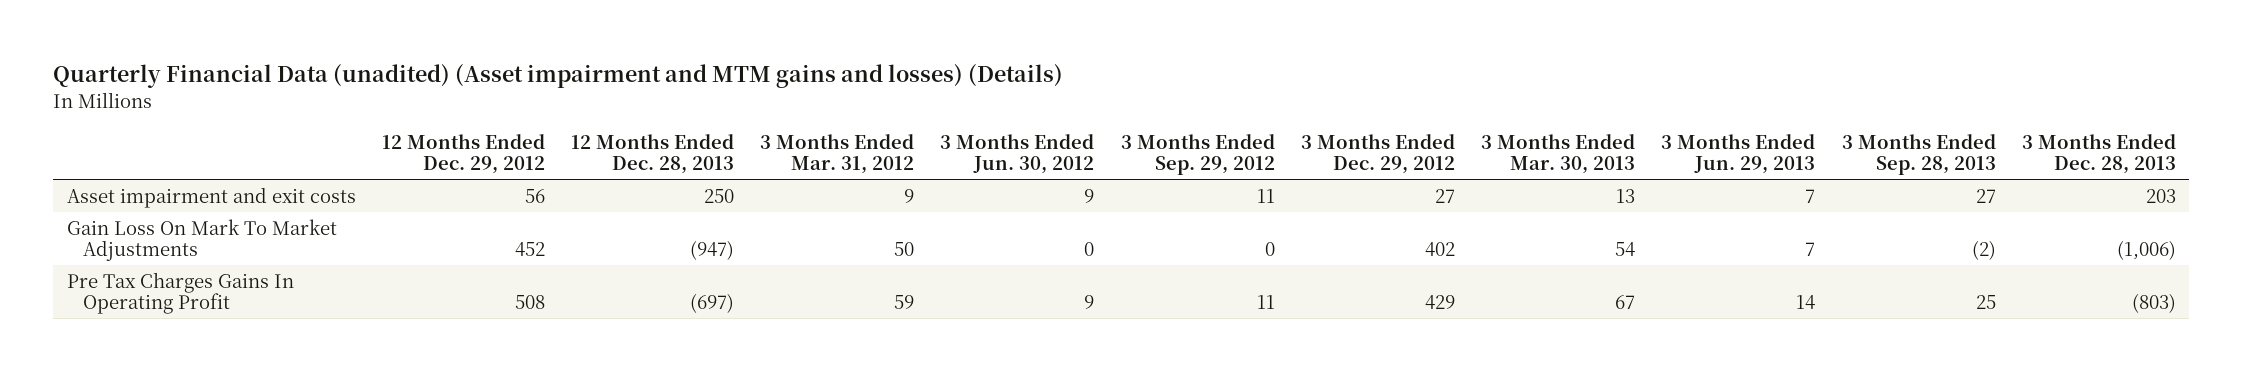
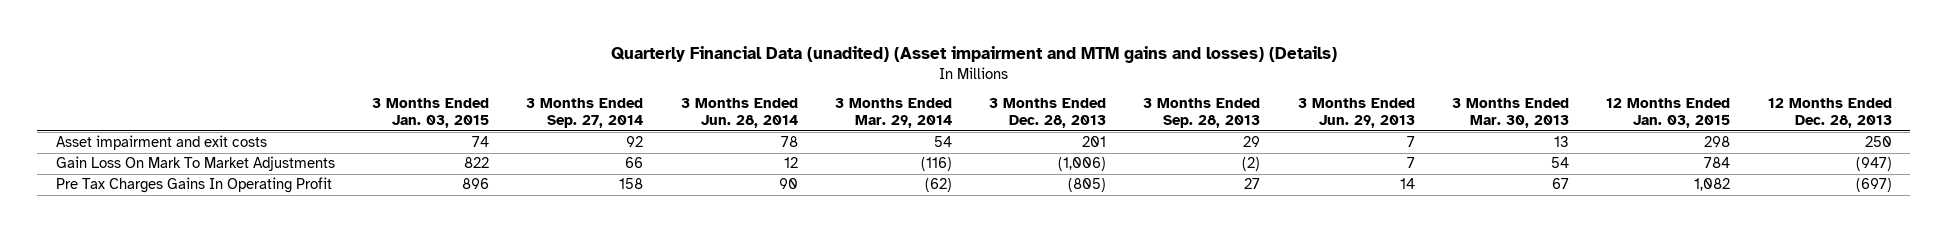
- | 12 Months Ended Dec. 29, 2012 | 12 Months Ended Dec. 28, 2013 | 3 Months Ended Mar. 31, 2012 | 3 Months Ended Jun. 30, 2012 | 3 Months Ended Sep. 29, 2012 | 3 Months Ended Dec. 29, 2012 | 3 Months Ended Mar. 30, 2013 | 3 Months Ended Jun. 29, 2013 | 3 Months Ended Sep. 28, 2013 | 3 Months Ended Dec. 28, 2013
+ | 3 Months Ended Jan. 03, 2015 | 3 Months Ended Sep. 27, 2014 | 3 Months Ended Jun. 28, 2014 | 3 Months Ended Mar. 29, 2014 | 3 Months Ended Dec. 28, 2013 | 3 Months Ended Sep. 28, 2013 | 3 Months Ended Jun. 29, 2013 | 3 Months Ended Mar. 30, 2013 | 12 Months Ended Jan. 03, 2015 | 12 Months Ended Dec. 28, 2013
- Asset impairment and exit costs | 56 | 250 | 9 | 9 | 11 | 27 | 13 | 7 | 27 | 203
+ Asset impairment and exit costs | 74 | 92 | 78 | 54 | 201 | 29 | 7 | 13 | 298 | 250
- Pre Tax Charges Gains In Operating Profit | 508 | (697) | 59 | 9 | 11 | 429 | 67 | 14 | 25 | (803)
+ Pre Tax Charges Gains In Operating Profit | 896 | 158 | 90 | (62) | (805) | 27 | 14 | 67 | 1,082 | (697)

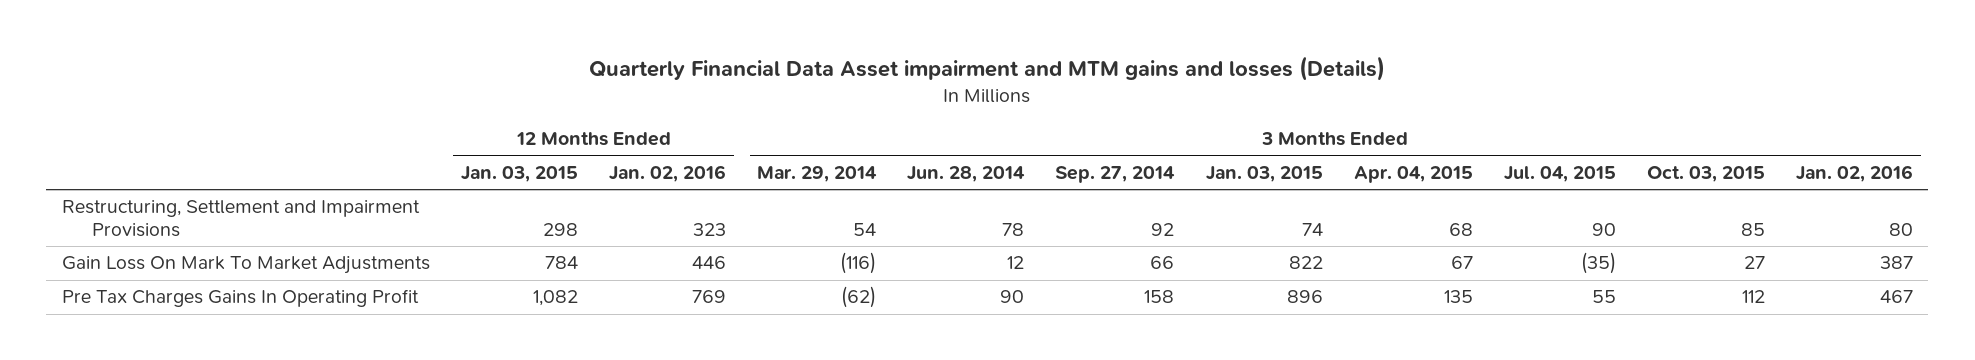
- Quarterly Financial Data (unadited) (Asset impairment and MTM gains and losses) (Details)
+ Quarterly Financial Data Asset impairment and MTM gains and losses (Details)
- | 3 Months Ended Jan. 03, 2015 | 3 Months Ended Sep. 27, 2014 | 3 Months Ended Jun. 28, 2014 | 3 Months Ended Mar. 29, 2014 | 3 Months Ended Dec. 28, 2013 | 3 Months Ended Sep. 28, 2013 | 3 Months Ended Jun. 29, 2013 | 3 Months Ended Mar. 30, 2013 | 12 Months Ended Jan. 03, 2015 | 12 Months Ended Dec. 28, 2013
+ | 12 Months Ended Jan. 03, 2015 | 12 Months Ended Jan. 02, 2016 | 3 Months Ended Mar. 29, 2014 | 3 Months Ended Jun. 28, 2014 | 3 Months Ended Sep. 27, 2014 | 3 Months Ended Jan. 03, 2015 | 3 Months Ended Apr. 04, 2015 | 3 Months Ended Jul. 04, 2015 | 3 Months Ended Oct. 03, 2015 | 3 Months Ended Jan. 02, 2016
- Asset impairment and exit costs | 74 | 92 | 78 | 54 | 201 | 29 | 7 | 13 | 298 | 250
+ Restructuring, Settlement and Impairment Provisions | 298 | 323 | 54 | 78 | 92 | 74 | 68 | 90 | 85 | 80

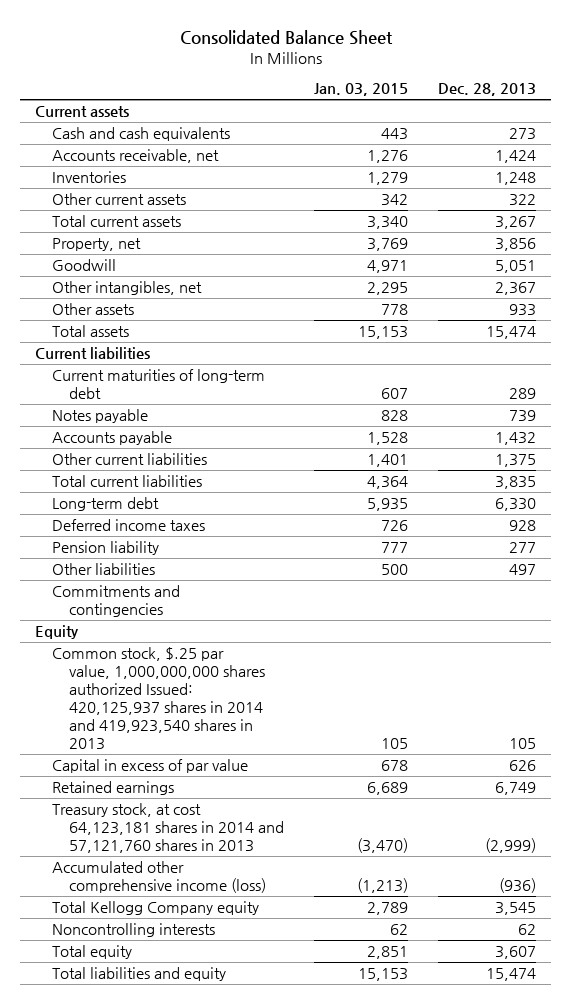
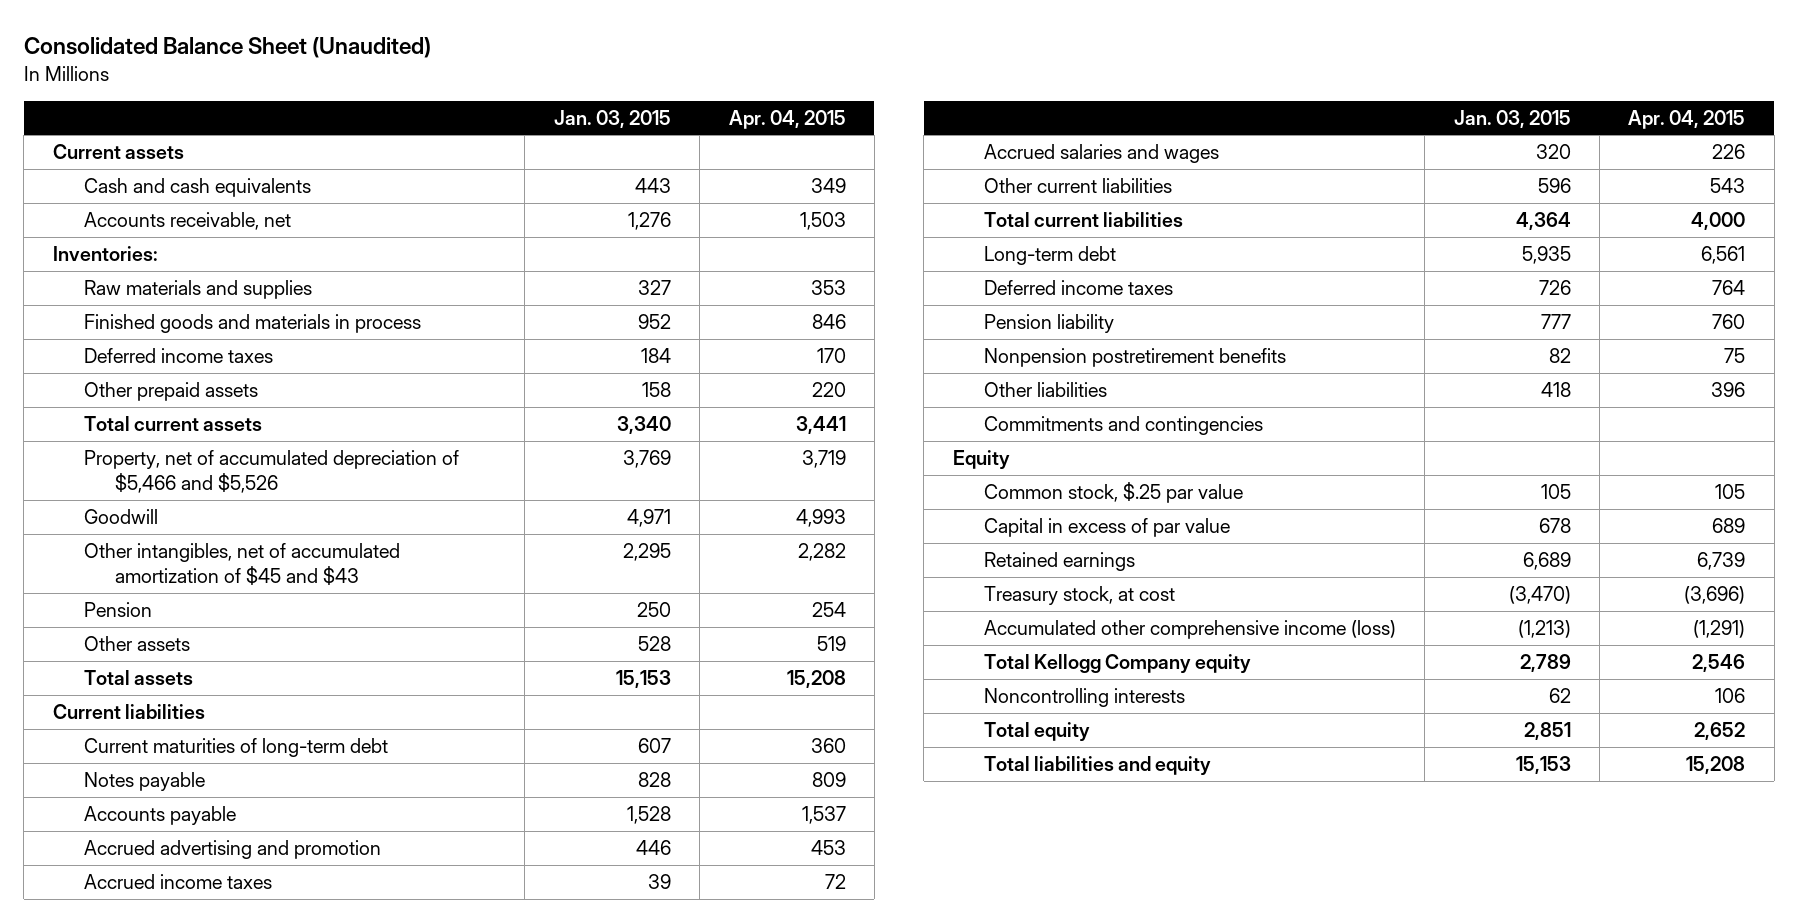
- Consolidated Balance Sheet
+ Consolidated Balance Sheet (Unaudited)
- | Jan. 03, 2015 | Dec. 28, 2013
+ | Jan. 03, 2015 | Apr. 04, 2015
- Inventories | 1,279 | 1,248
- Other current assets | 342 | 322
+ Inventories:
+ Raw materials and supplies | 327 | 353
+ Finished goods and materials in process | 952 | 846
+ Deferred income taxes | 184 | 170
+ Other prepaid assets | 158 | 220
- Property, net | 3,769 | 3,856
+ Property, net of accumulated depreciation of $5,466 and $5,526 | 3,769 | 3,719
- Other intangibles, net | 2,295 | 2,367
- Other assets | 778 | 933
+ Other intangibles, net of accumulated amortization of $45 and $43 | 2,295 | 2,282
+ Pension | 250 | 254
+ Other assets | 528 | 519
- Other current liabilities | 1,401 | 1,375
+ Accrued advertising and promotion | 446 | 453
+ Accrued income taxes | 39 | 72
+ Accrued salaries and wages | 320 | 226
+ Other current liabilities | 596 | 543
- Other liabilities | 500 | 497
+ Nonpension postretirement benefits | 82 | 75
+ Other liabilities | 418 | 396
- Common stock, $.25 par value, 1,000,000,000 shares authorized Issued: 420,125,937 shares in 2014 and 419,923,540 shares in 2013 | 105 | 105
+ Common stock, $.25 par value | 105 | 105
- Treasury stock, at cost 64,123,181 shares in 2014 and 57,121,760 shares in 2013 | (3,470) | (2,999)
+ Treasury stock, at cost | (3,470) | (3,696)

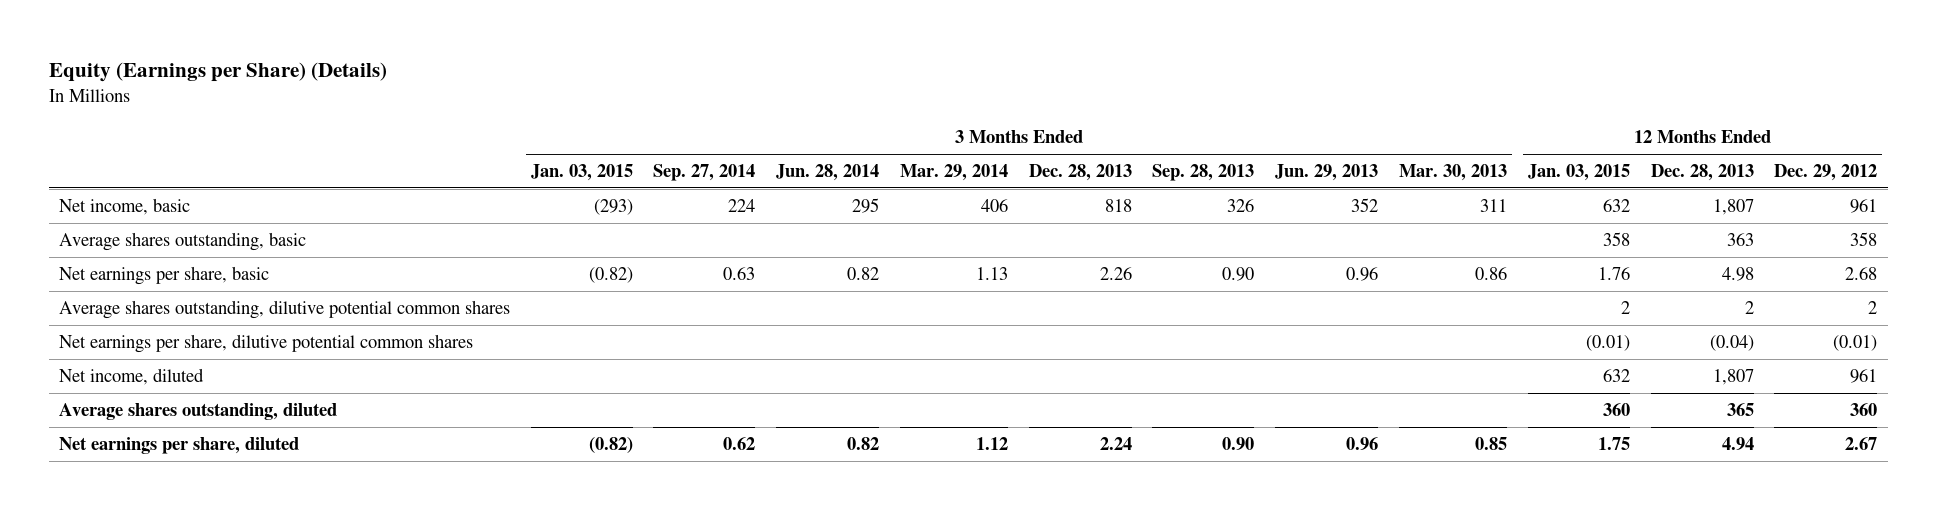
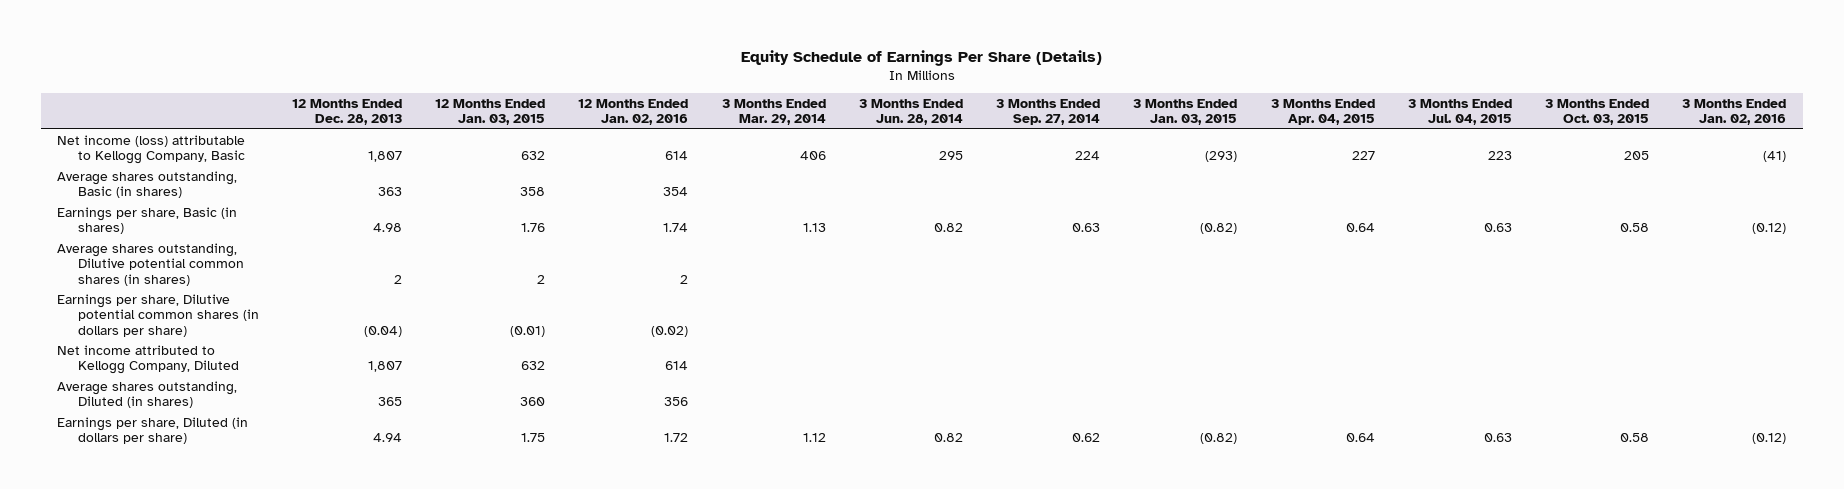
- Equity (Earnings per Share) (Details)
+ Equity Schedule of Earnings Per Share (Details)
- | 3 Months Ended Jan. 03, 2015 | 3 Months Ended Sep. 27, 2014 | 3 Months Ended Jun. 28, 2014 | 3 Months Ended Mar. 29, 2014 | 3 Months Ended Dec. 28, 2013 | 3 Months Ended Sep. 28, 2013 | 3 Months Ended Jun. 29, 2013 | 3 Months Ended Mar. 30, 2013 | 12 Months Ended Jan. 03, 2015 | 12 Months Ended Dec. 28, 2013 | 12 Months Ended Dec. 29, 2012
+ | 12 Months Ended Dec. 28, 2013 | 12 Months Ended Jan. 03, 2015 | 12 Months Ended Jan. 02, 2016 | 3 Months Ended Mar. 29, 2014 | 3 Months Ended Jun. 28, 2014 | 3 Months Ended Sep. 27, 2014 | 3 Months Ended Jan. 03, 2015 | 3 Months Ended Apr. 04, 2015 | 3 Months Ended Jul. 04, 2015 | 3 Months Ended Oct. 03, 2015 | 3 Months Ended Jan. 02, 2016
- Net income, basic | (293) | 224 | 295 | 406 | 818 | 326 | 352 | 311 | 632 | 1,807 | 961
- Average shares outstanding, basic | | | | | | | | | 358 | 363 | 358
- Net earnings per share, basic | (0.82) | 0.63 | 0.82 | 1.13 | 2.26 | 0.90 | 0.96 | 0.86 | 1.76 | 4.98 | 2.68
- Average shares outstanding, dilutive potential common shares | | | | | | | | | 2 | 2 | 2
- Net earnings per share, dilutive potential common shares | | | | | | | | | (0.01) | (0.04) | (0.01)
- Net income, diluted | | | | | | | | | 632 | 1,807 | 961
- Average shares outstanding, diluted | | | | | | | | | 360 | 365 | 360
- Net earnings per share, diluted | (0.82) | 0.62 | 0.82 | 1.12 | 2.24 | 0.90 | 0.96 | 0.85 | 1.75 | 4.94 | 2.67
+ Net income (loss) attributable to Kellogg Company, Basic | 1,807 | 632 | 614 | 406 | 295 | 224 | (293) | 227 | 223 | 205 | (41)
+ Average shares outstanding, Basic (in shares) | 363 | 358 | 354 | | | | | | | |
+ Earnings per share, Basic (in shares) | 4.98 | 1.76 | 1.74 | 1.13 | 0.82 | 0.63 | (0.82) | 0.64 | 0.63 | 0.58 | (0.12)
+ Average shares outstanding, Dilutive potential common shares (in shares) | 2 | 2 | 2 | | | | | | | |
+ Earnings per share, Dilutive potential common shares (in dollars per share) | (0.04) | (0.01) | (0.02) | | | | | | | |
+ Net income attributed to Kellogg Company, Diluted | 1,807 | 632 | 614 | | | | | | | |
+ Average shares outstanding, Diluted (in shares) | 365 | 360 | 356 | | | | | | | |
+ Earnings per share, Diluted (in dollars per share) | 4.94 | 1.75 | 1.72 | 1.12 | 0.82 | 0.62 | (0.82) | 0.64 | 0.63 | 0.58 | (0.12)

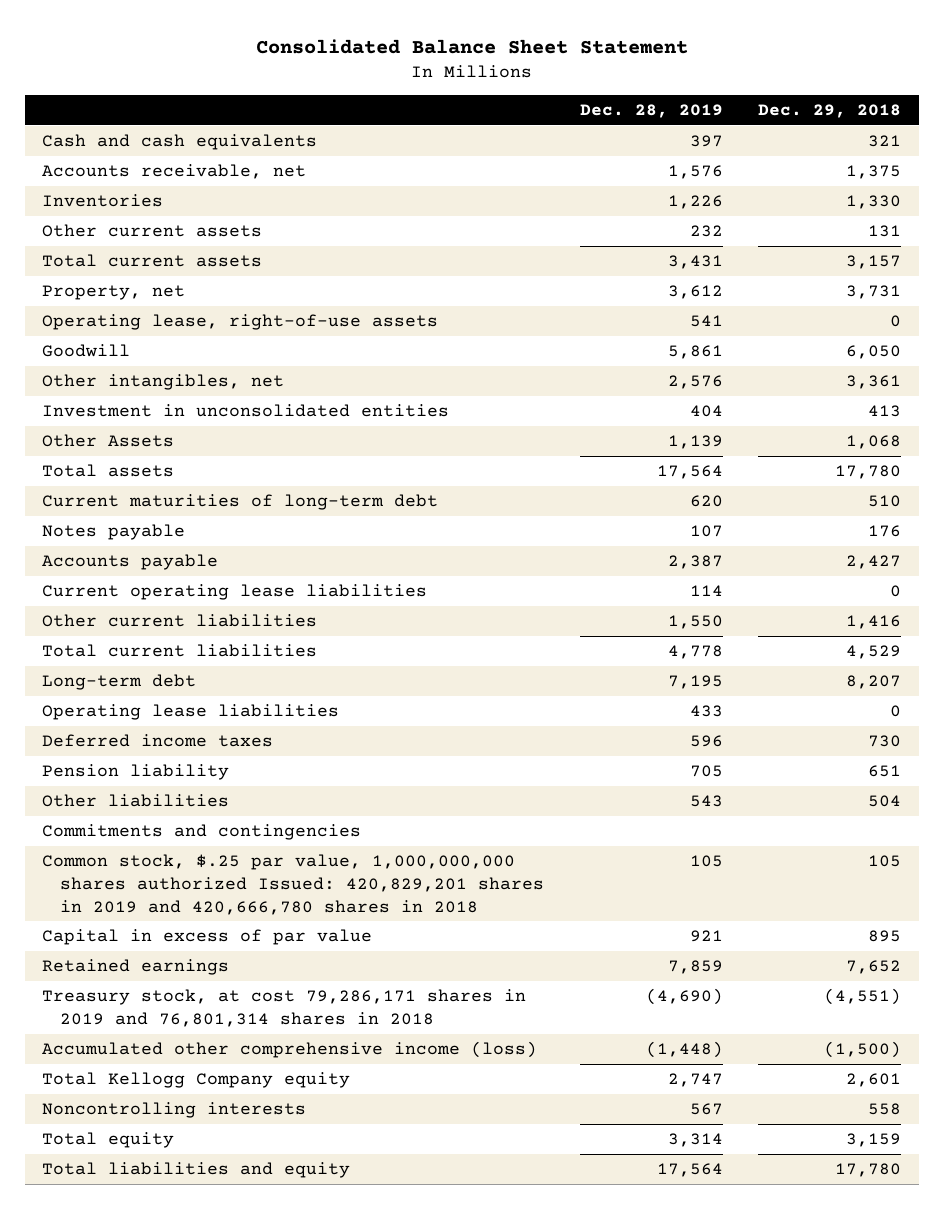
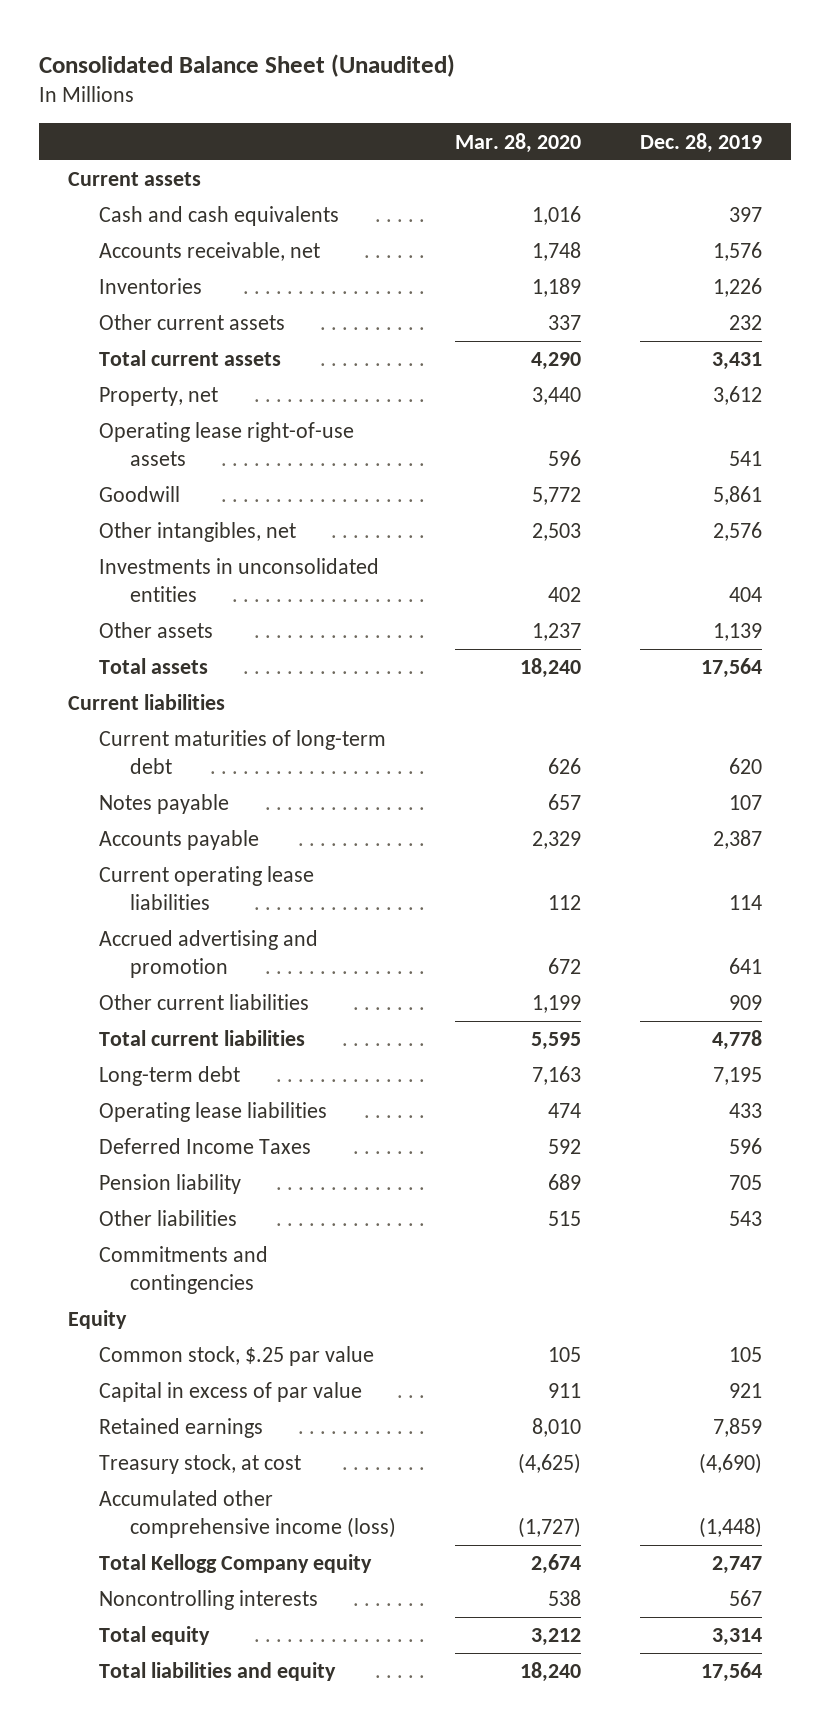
- Consolidated Balance Sheet Statement
+ Consolidated Balance Sheet (Unaudited)
- | Dec. 28, 2019 | Dec. 29, 2018
+ | Mar. 28, 2020 | Dec. 28, 2019
+ Current assets
- Operating lease, right-of-use assets | 541 | 0
+ Operating lease right-of-use assets | 596 | 541
- Investment in unconsolidated entities | 404 | 413
- Other Assets | 1,139 | 1,068
+ Investments in unconsolidated entities | 402 | 404
+ Other assets | 1,237 | 1,139
+ Current liabilities
- Other current liabilities | 1,550 | 1,416
+ Accrued advertising and promotion | 672 | 641
+ Other current liabilities | 1,199 | 909
- Deferred income taxes | 596 | 730
+ Deferred Income Taxes | 592 | 596
- Common stock, $.25 par value, 1,000,000,000 shares authorized Issued: 420,829,201 shares in 2019 and 420,666,780 shares in 2018 | 105 | 105
+ Equity
+ Common stock, $.25 par value | 105 | 105
- Treasury stock, at cost 79,286,171 shares in 2019 and 76,801,314 shares in 2018 | (4,690) | (4,551)
+ Treasury stock, at cost | (4,625) | (4,690)

